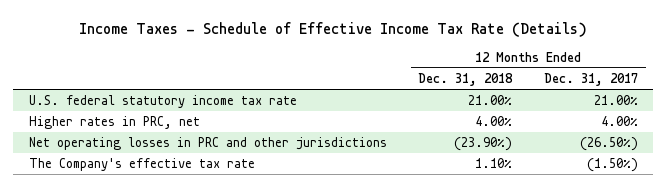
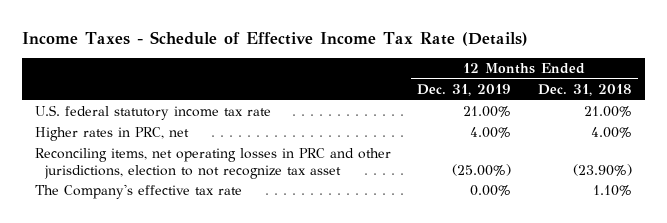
- | 12 Months Ended Dec. 31, 2018 | 12 Months Ended Dec. 31, 2017
+ | 12 Months Ended Dec. 31, 2019 | 12 Months Ended Dec. 31, 2018
- Net operating losses in PRC and other jurisdictions | (23.90%) | (26.50%)
+ Reconciling items, net operating losses in PRC and other jurisdictions, election to not recognize tax asset | (25.00%) | (23.90%)

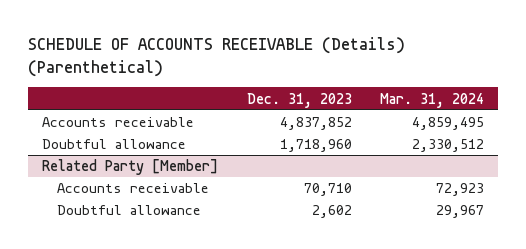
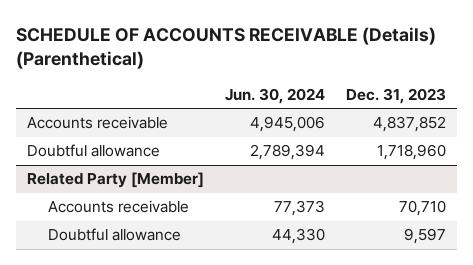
- | Dec. 31, 2023 | Mar. 31, 2024
+ | Jun. 30, 2024 | Dec. 31, 2023
@ Related Party [Member]
- Doubtful allowance | 2,602 | 29,967
+ Doubtful allowance | 44,330 | 9,597

